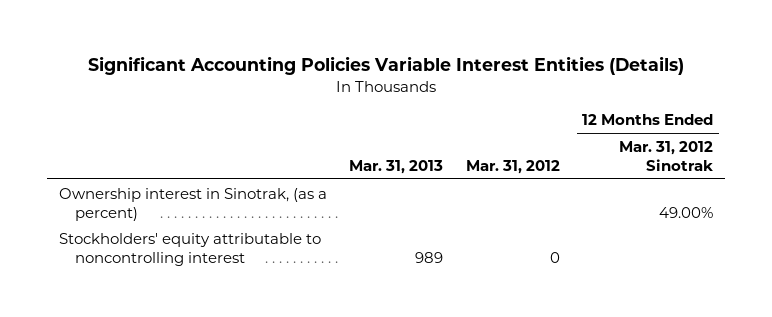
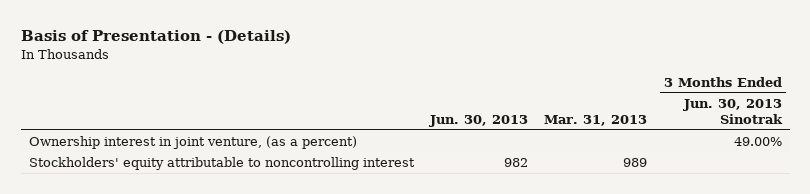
- Significant Accounting Policies Variable Interest Entities (Details)
+ Basis of Presentation - (Details)
- | Mar. 31, 2013 | Mar. 31, 2012 | 12 Months Ended Mar. 31, 2012 Sinotrak
+ | Jun. 30, 2013 | Mar. 31, 2013 | 3 Months Ended Jun. 30, 2013 Sinotrak
- Ownership interest in Sinotrak, (as a percent) | | | 49.00%
+ Ownership interest in joint venture, (as a percent) | | | 49.00%

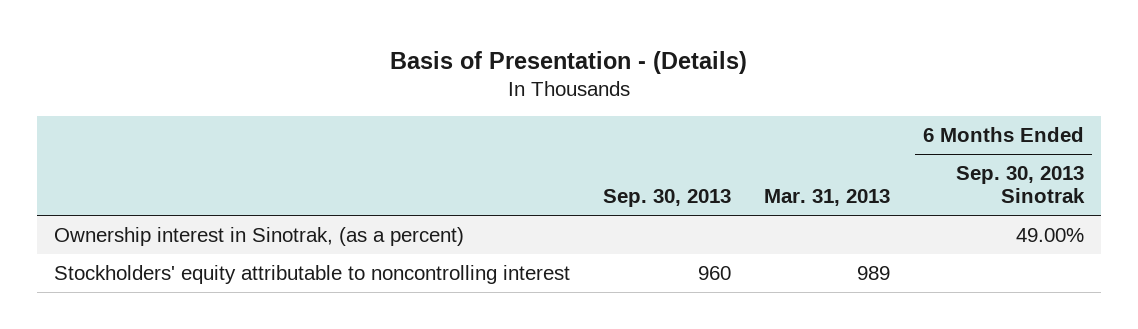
- | Jun. 30, 2013 | Mar. 31, 2013 | 3 Months Ended Jun. 30, 2013 Sinotrak
+ | Sep. 30, 2013 | Mar. 31, 2013 | 6 Months Ended Sep. 30, 2013 Sinotrak
- Ownership interest in joint venture, (as a percent) | | | 49.00%
+ Ownership interest in Sinotrak, (as a percent) | | | 49.00%

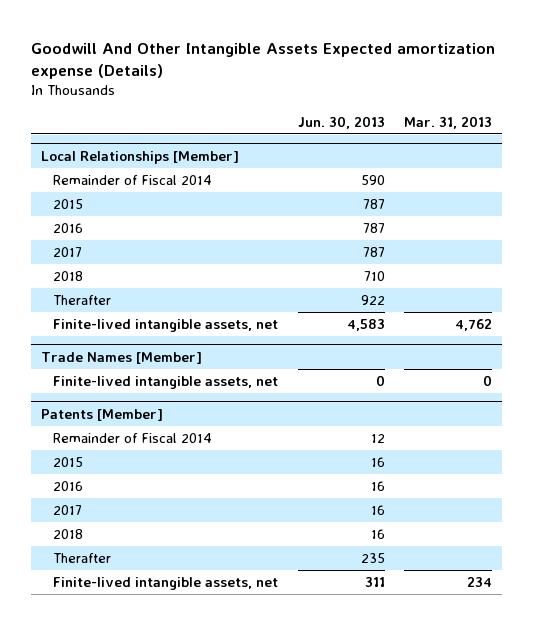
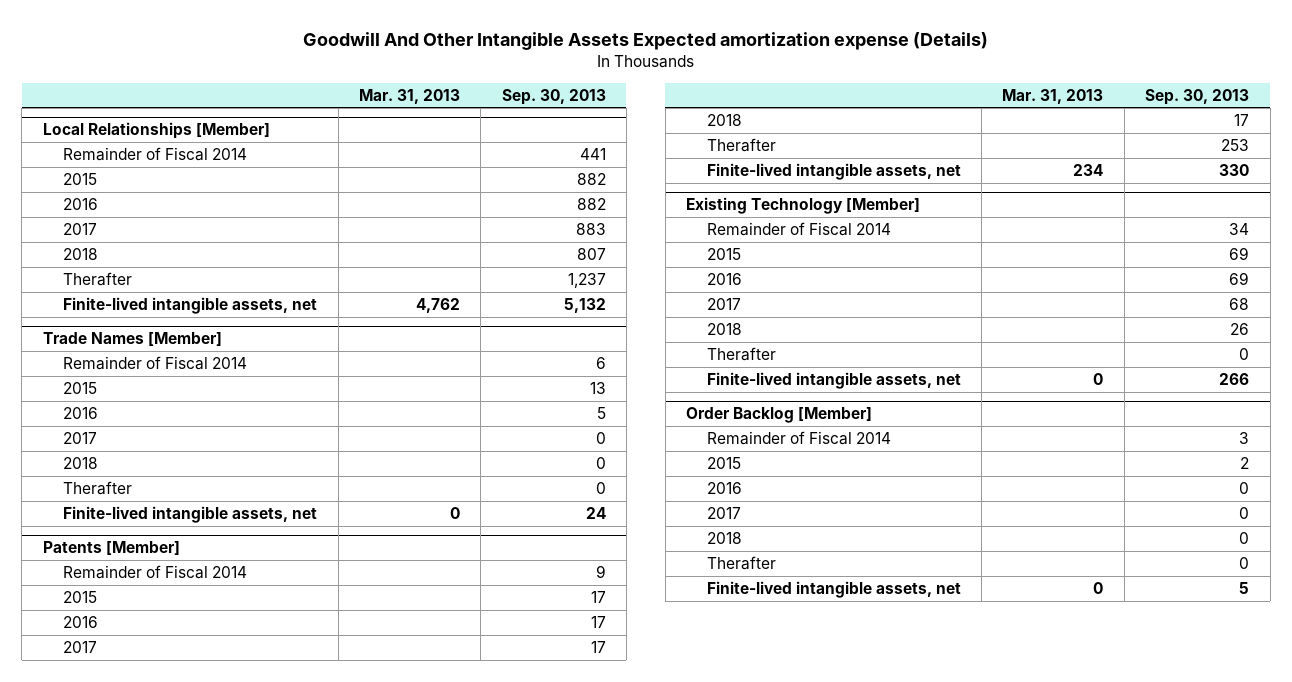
- | Jun. 30, 2013 | Mar. 31, 2013
+ | Mar. 31, 2013 | Sep. 30, 2013
@ Trade Names [Member]
+ Remainder of Fiscal 2014 | | 6
+ 2015 | | 13
+ 2016 | | 5
+ 2017 | | 0
+ 2018 | | 0
+ Therafter | | 0
+ Existing Technology [Member]
+ Remainder of Fiscal 2014 | | 34
+ 2015 | | 69
+ 2016 | | 69
+ 2017 | | 68
+ 2018 | | 26
+ Therafter | | 0
+ Finite-lived intangible assets, net | 0 | 266
+ Order Backlog [Member]
+ Remainder of Fiscal 2014 | | 3
+ 2015 | | 2
+ 2016 | | 0
+ 2017 | | 0
+ 2018 | | 0
+ Therafter | | 0
+ Finite-lived intangible assets, net | 0 | 5

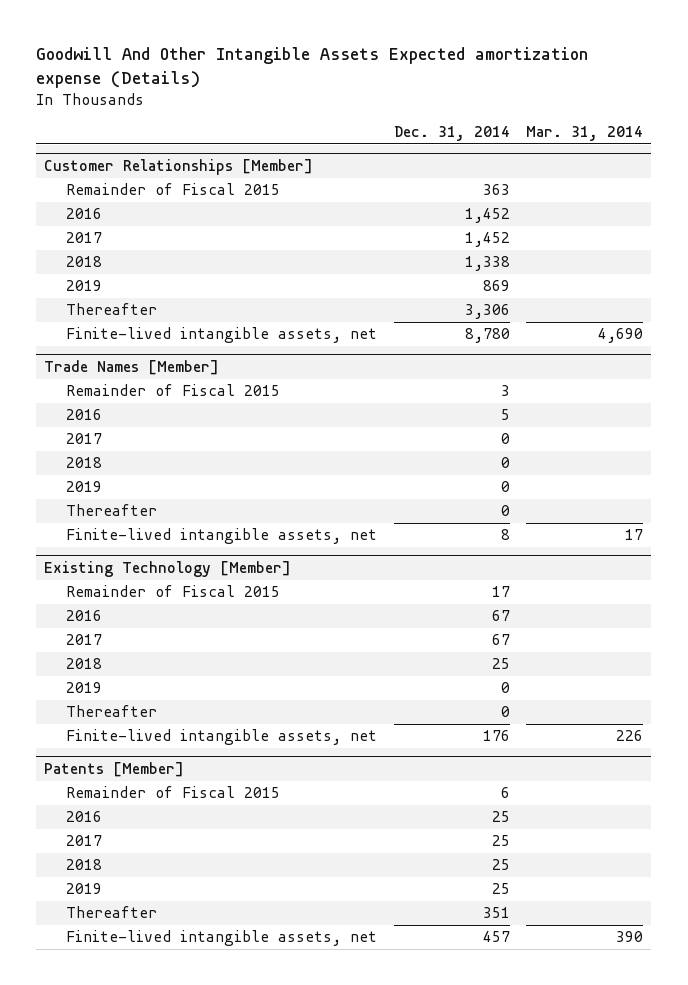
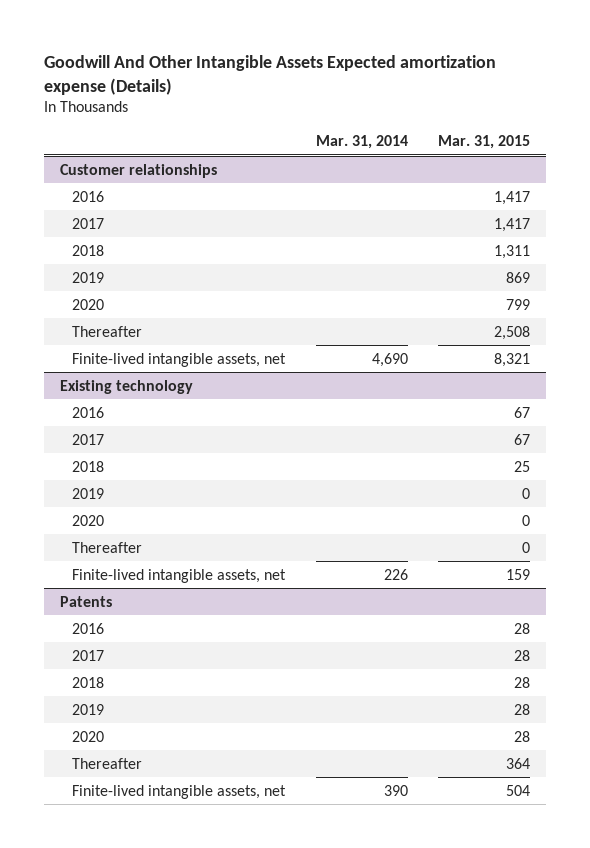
- | Dec. 31, 2014 | Mar. 31, 2014
+ | Mar. 31, 2014 | Mar. 31, 2015
- Customer Relationships [Member]
- Remainder of Fiscal 2015 | 363 |
+ Customer relationships
+ 2020 | | 799
- Trade Names [Member]
- Remainder of Fiscal 2015 | 3 |
- 2016 | 5 |
- 2017 | 0 |
- 2018 | 0 |
- 2019 | 0 |
- Thereafter | 0 |
- Finite-lived intangible assets, net | 8 | 17
- Existing Technology [Member]
- Remainder of Fiscal 2015 | 17 |
+ Existing technology
+ 2020 | | 0
- Patents [Member]
- Remainder of Fiscal 2015 | 6 |
+ Patents
+ 2020 | | 28

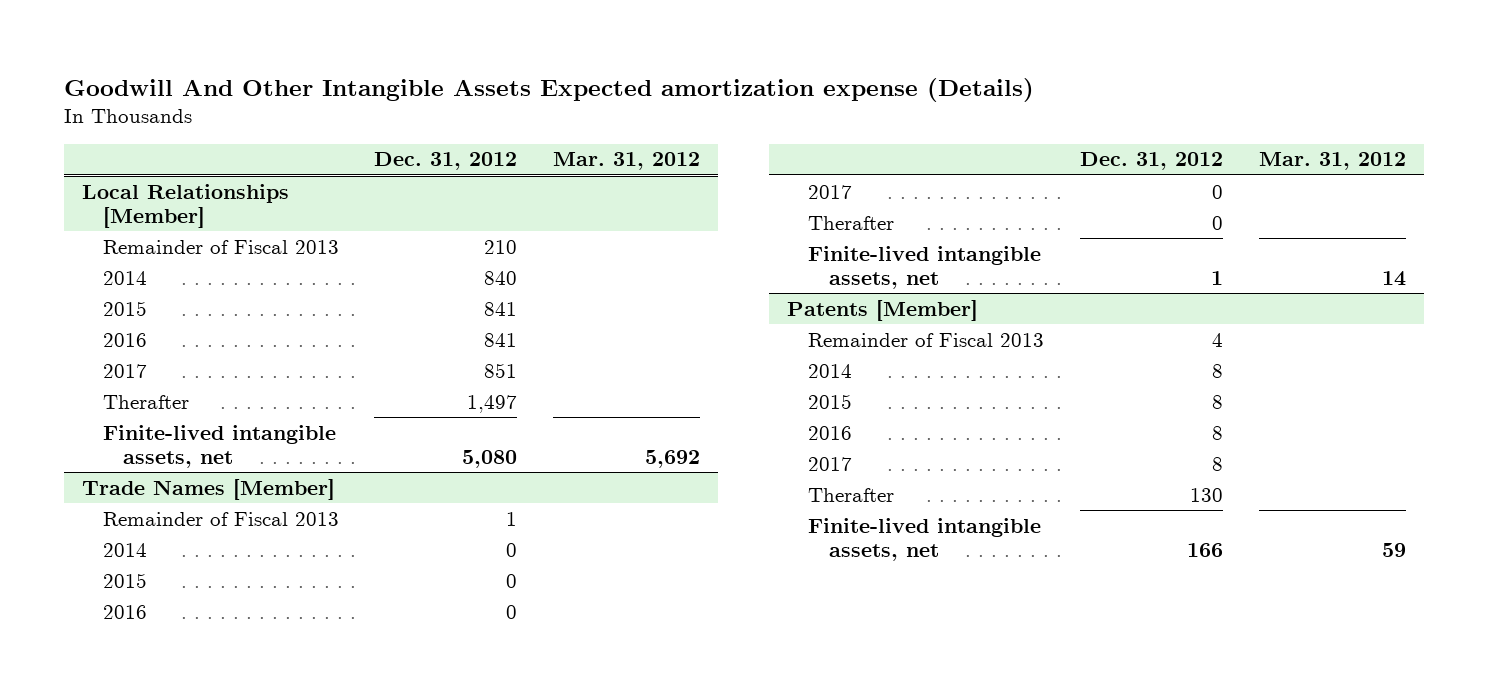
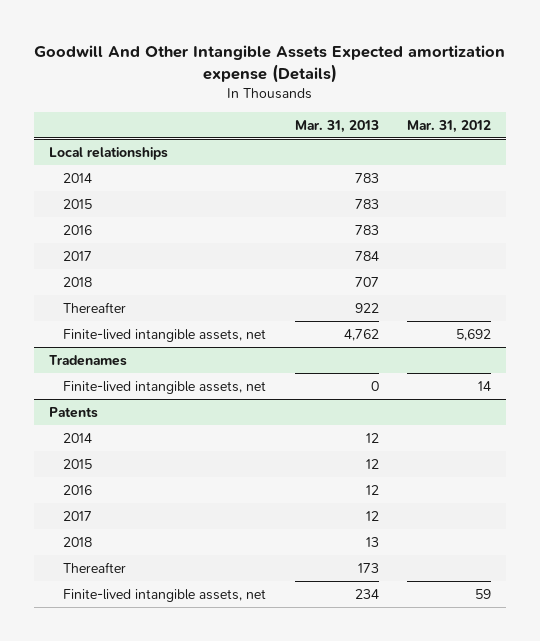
- | Dec. 31, 2012 | Mar. 31, 2012
+ | Mar. 31, 2013 | Mar. 31, 2012
- Local Relationships [Member]
- Remainder of Fiscal 2013 | 210 |
+ Local relationships
- Therafter | 1,497 |
+ 2018 | 707 |
+ Thereafter | 922 |
- Trade Names [Member]
- Remainder of Fiscal 2013 | 1 |
- 2014 | 0 |
- 2015 | 0 |
- 2016 | 0 |
- 2017 | 0 |
- Therafter | 0 |
+ Tradenames
- Patents [Member]
- Remainder of Fiscal 2013 | 4 |
+ Patents
- Therafter | 130 |
+ 2018 | 13 |
+ Thereafter | 173 |

